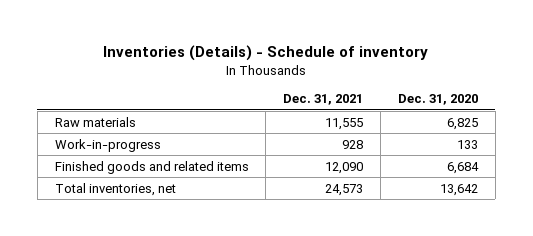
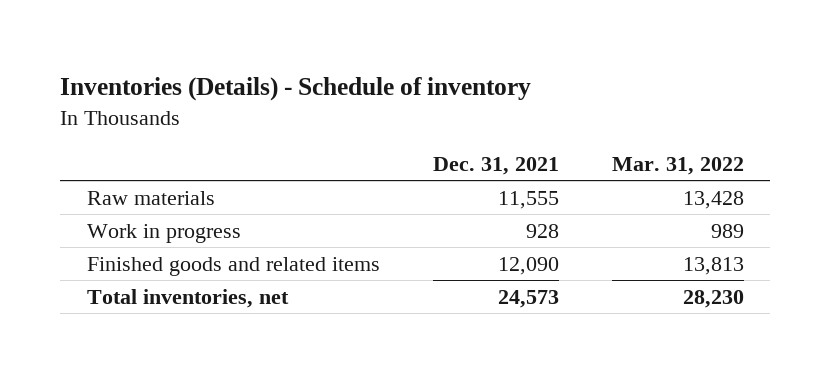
- | Dec. 31, 2021 | Dec. 31, 2020
+ | Dec. 31, 2021 | Mar. 31, 2022
- Work-in-progress | 928 | 133
+ Work in progress | 928 | 989

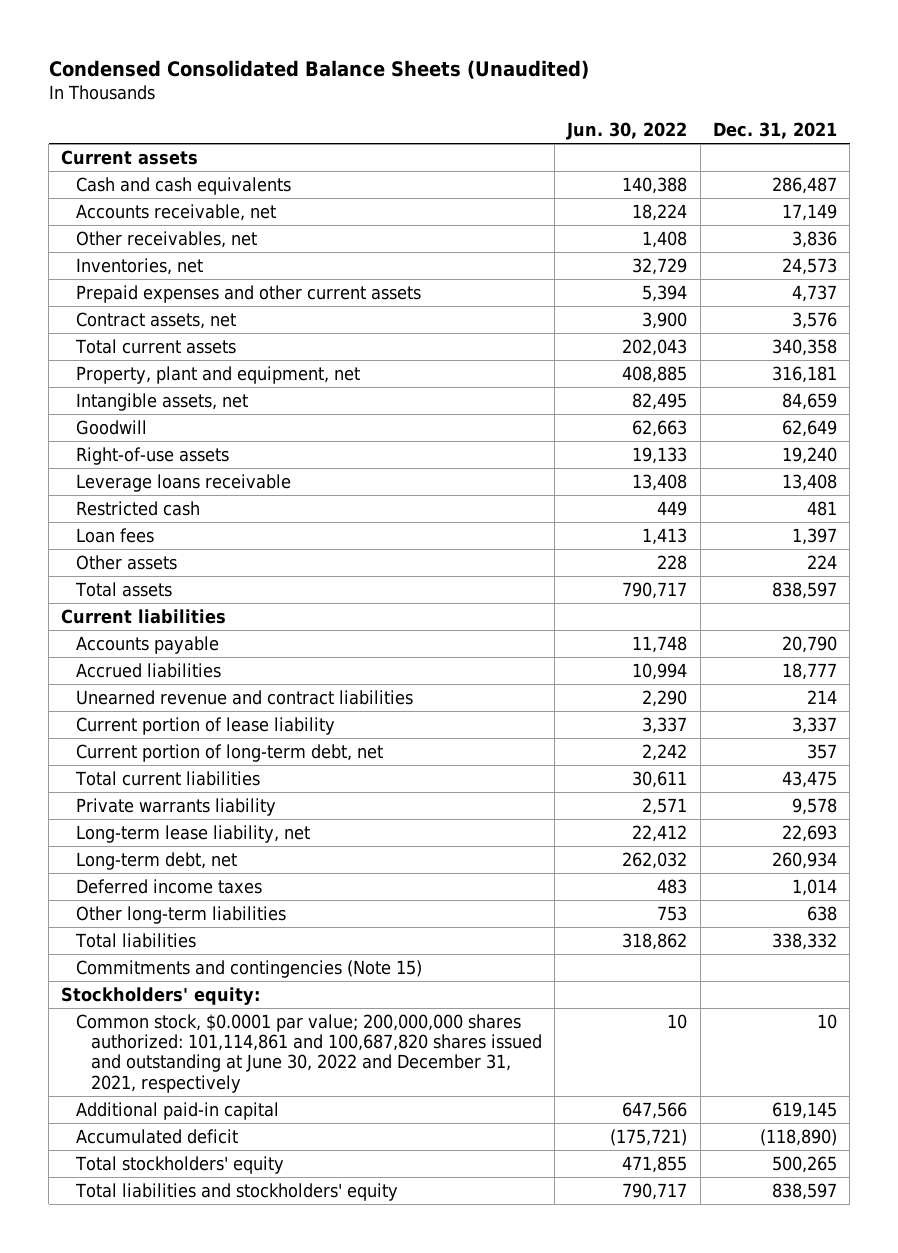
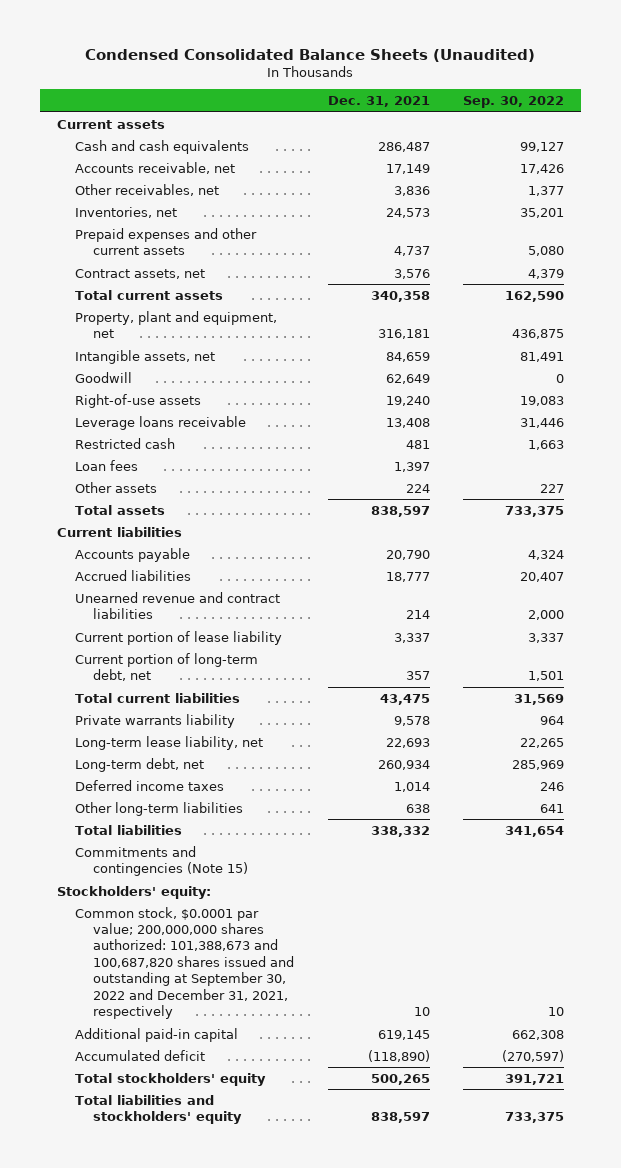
- | Jun. 30, 2022 | Dec. 31, 2021
+ | Dec. 31, 2021 | Sep. 30, 2022
- Common stock, $0.0001 par value; 200,000,000 shares authorized: 101,114,861 and 100,687,820 shares issued and outstanding at June 30, 2022 and December 31, 2021, respectively | 10 | 10
+ Common stock, $0.0001 par value; 200,000,000 shares authorized: 101,388,673 and 100,687,820 shares issued and outstanding at September 30, 2022 and December 31, 2021, respectively | 10 | 10

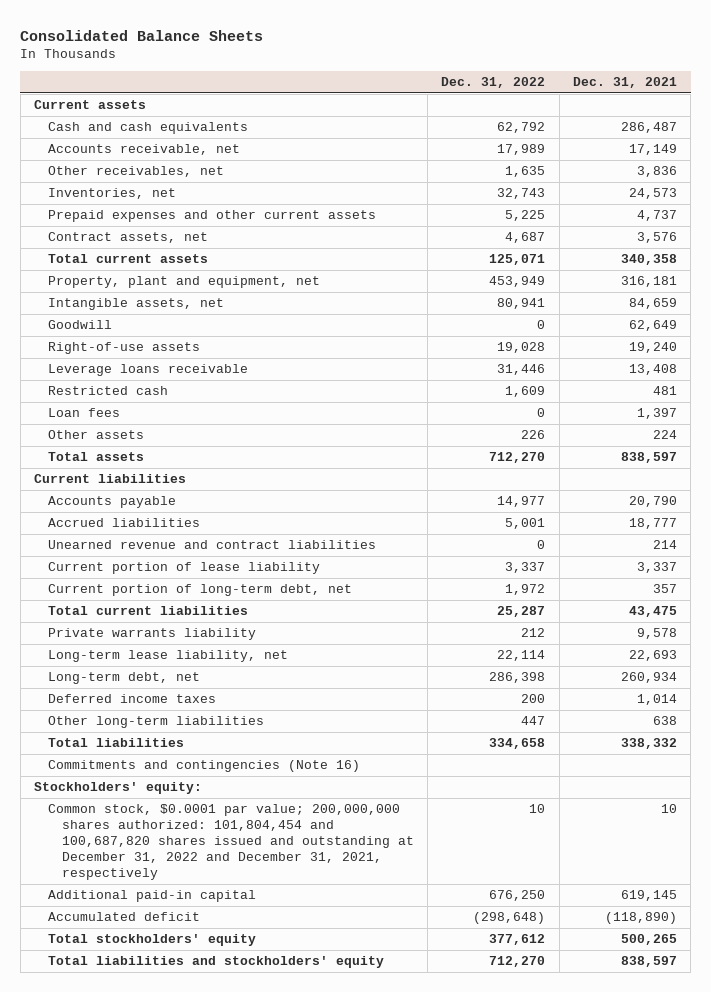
- Condensed Consolidated Balance Sheets (Unaudited)
+ Consolidated Balance Sheets
- | Dec. 31, 2021 | Sep. 30, 2022
+ | Dec. 31, 2022 | Dec. 31, 2021
- Commitments and contingencies (Note 15)
+ Commitments and contingencies (Note 16)
- Common stock, $0.0001 par value; 200,000,000 shares authorized: 101,388,673 and 100,687,820 shares issued and outstanding at September 30, 2022 and December 31, 2021, respectively | 10 | 10
+ Common stock, $0.0001 par value; 200,000,000 shares authorized: 101,804,454 and 100,687,820 shares issued and outstanding at December 31, 2022 and December 31, 2021, respectively | 10 | 10

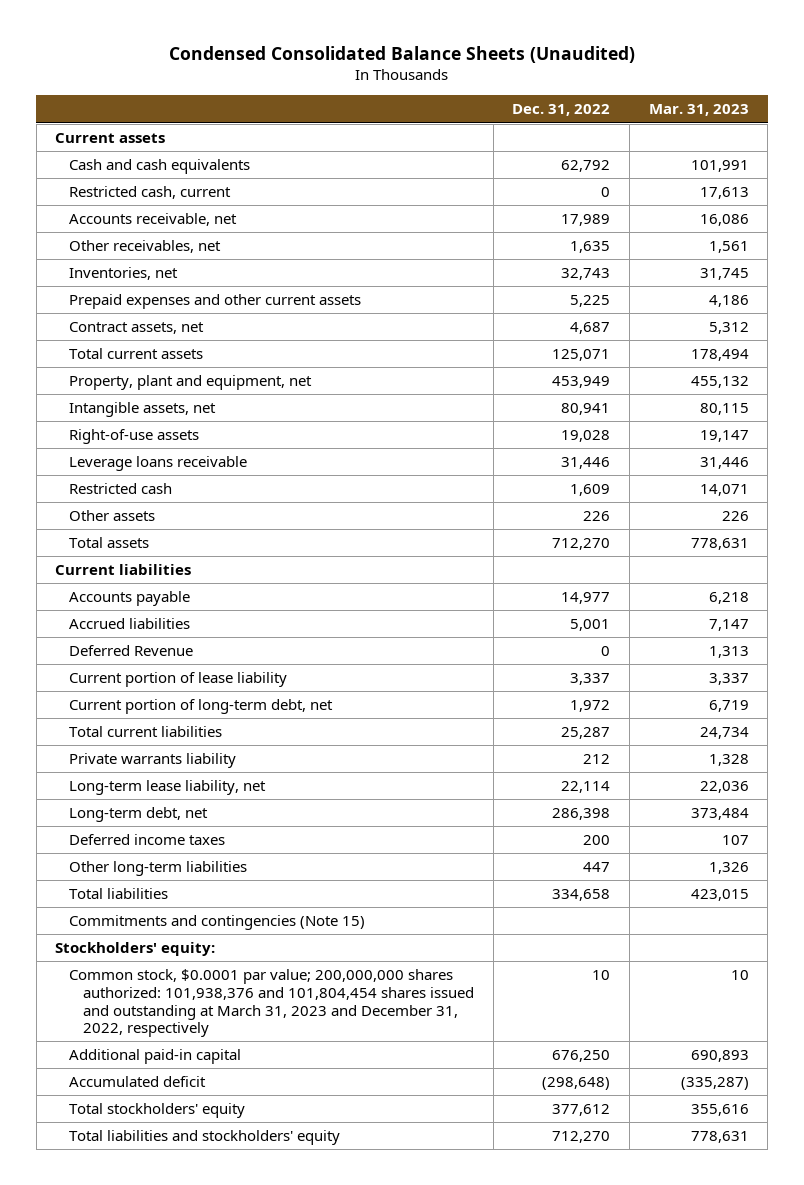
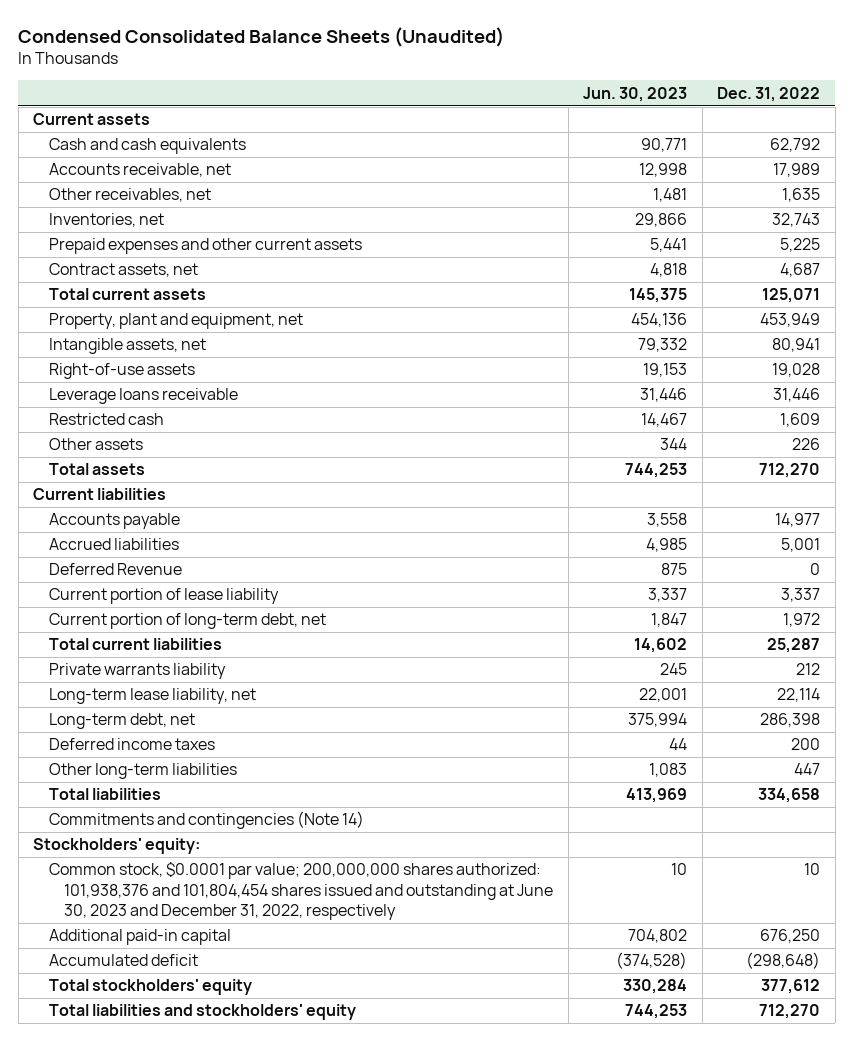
- | Dec. 31, 2022 | Mar. 31, 2023
+ | Jun. 30, 2023 | Dec. 31, 2022
- Restricted cash, current | 0 | 17,613
- Commitments and contingencies (Note 15)
+ Commitments and contingencies (Note 14)
- Common stock, $0.0001 par value; 200,000,000 shares authorized: 101,938,376 and 101,804,454 shares issued and outstanding at March 31, 2023 and December 31, 2022, respectively | 10 | 10
+ Common stock, $0.0001 par value; 200,000,000 shares authorized: 101,938,376 and 101,804,454 shares issued and outstanding at June 30, 2023 and December 31, 2022, respectively | 10 | 10

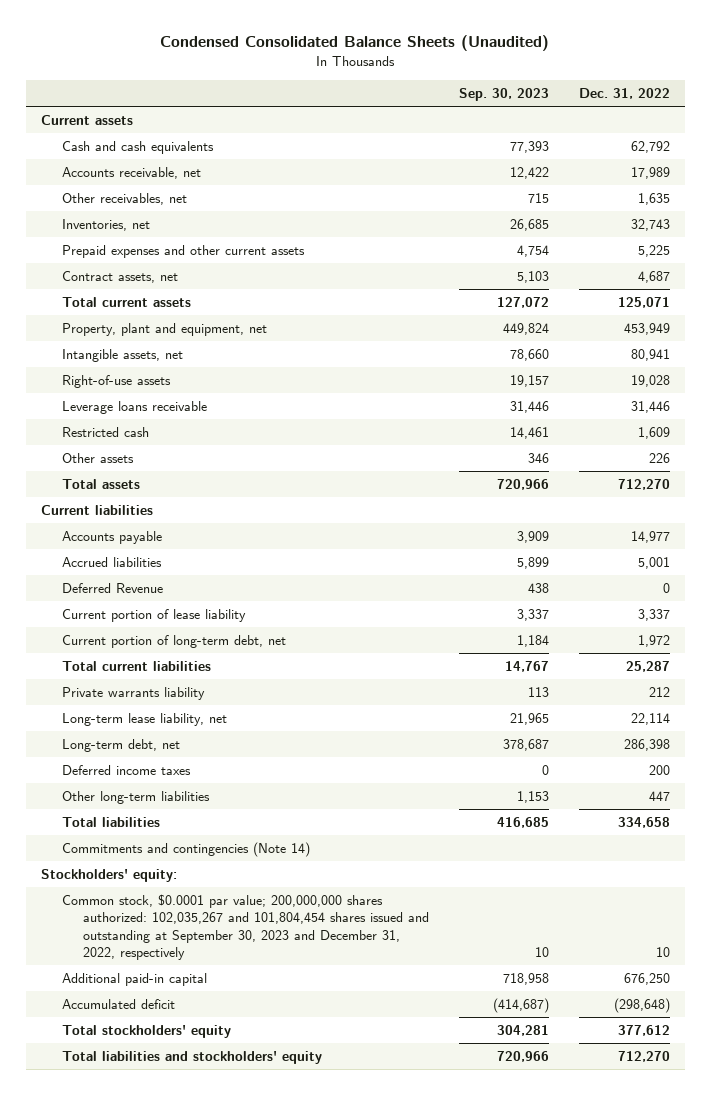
- | Jun. 30, 2023 | Dec. 31, 2022
+ | Sep. 30, 2023 | Dec. 31, 2022
- Common stock, $0.0001 par value; 200,000,000 shares authorized: 101,938,376 and 101,804,454 shares issued and outstanding at June 30, 2023 and December 31, 2022, respectively | 10 | 10
+ Common stock, $0.0001 par value; 200,000,000 shares authorized: 102,035,267 and 101,804,454 shares issued and outstanding at September 30, 2023 and December 31, 2022, respectively | 10 | 10

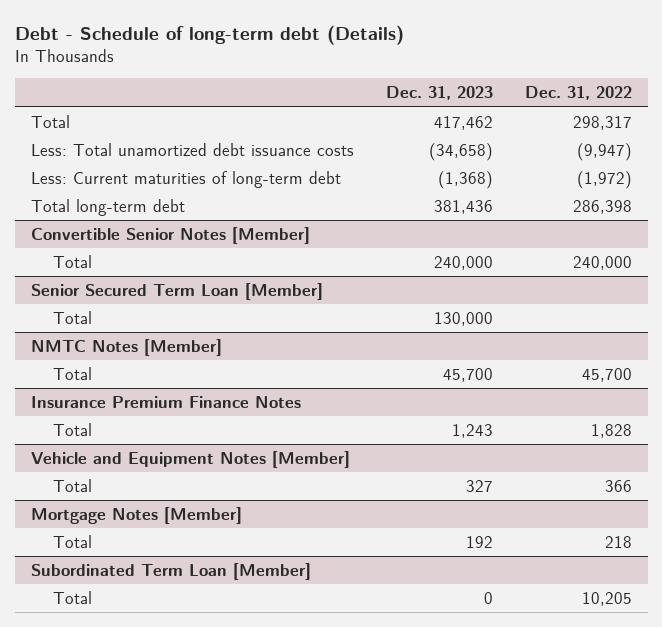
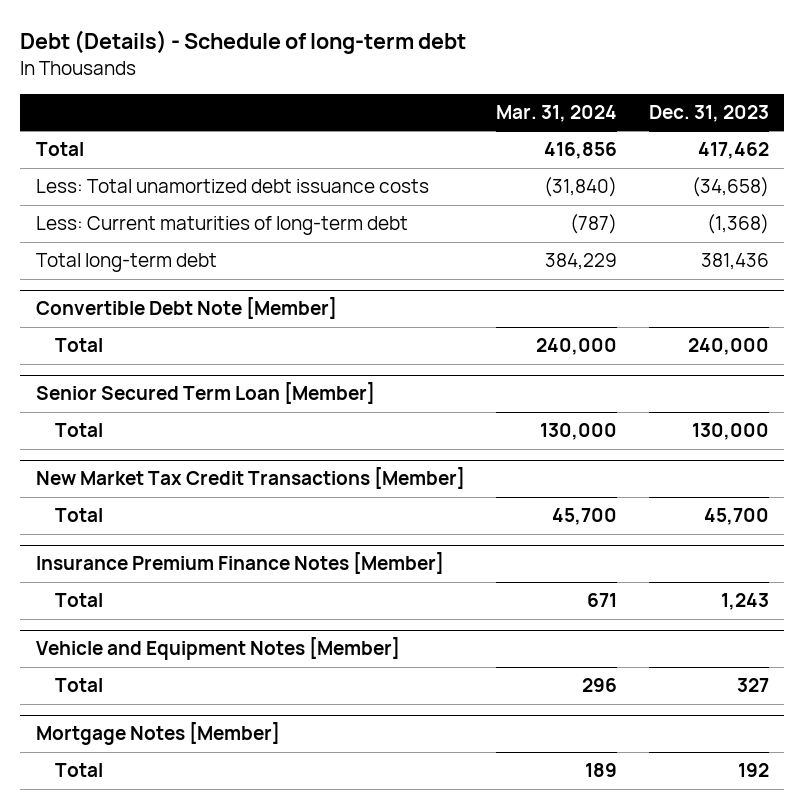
- Debt - Schedule of long-term debt (Details)
+ Debt (Details) - Schedule of long-term debt
- | Dec. 31, 2023 | Dec. 31, 2022
+ | Mar. 31, 2024 | Dec. 31, 2023
- Convertible Senior Notes [Member]
+ Convertible Debt Note [Member]
- NMTC Notes [Member]
+ New Market Tax Credit Transactions [Member]
- Insurance Premium Finance Notes
+ Insurance Premium Finance Notes [Member]
- Subordinated Term Loan [Member]
- Total | 0 | 10,205

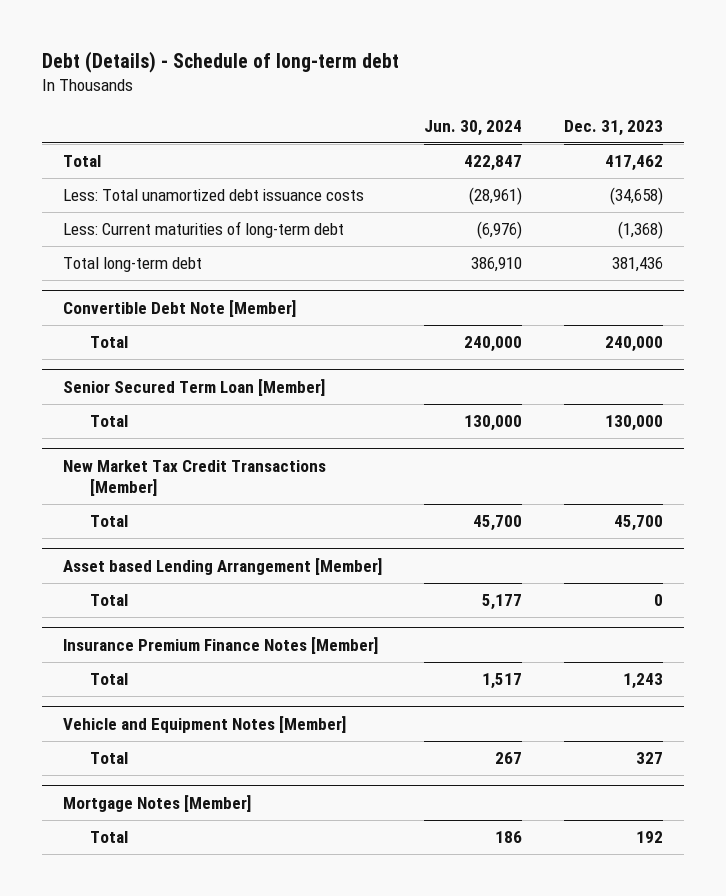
- | Mar. 31, 2024 | Dec. 31, 2023
+ | Jun. 30, 2024 | Dec. 31, 2023
+ Asset based Lending Arrangement [Member]
+ Total | 5,177 | 0

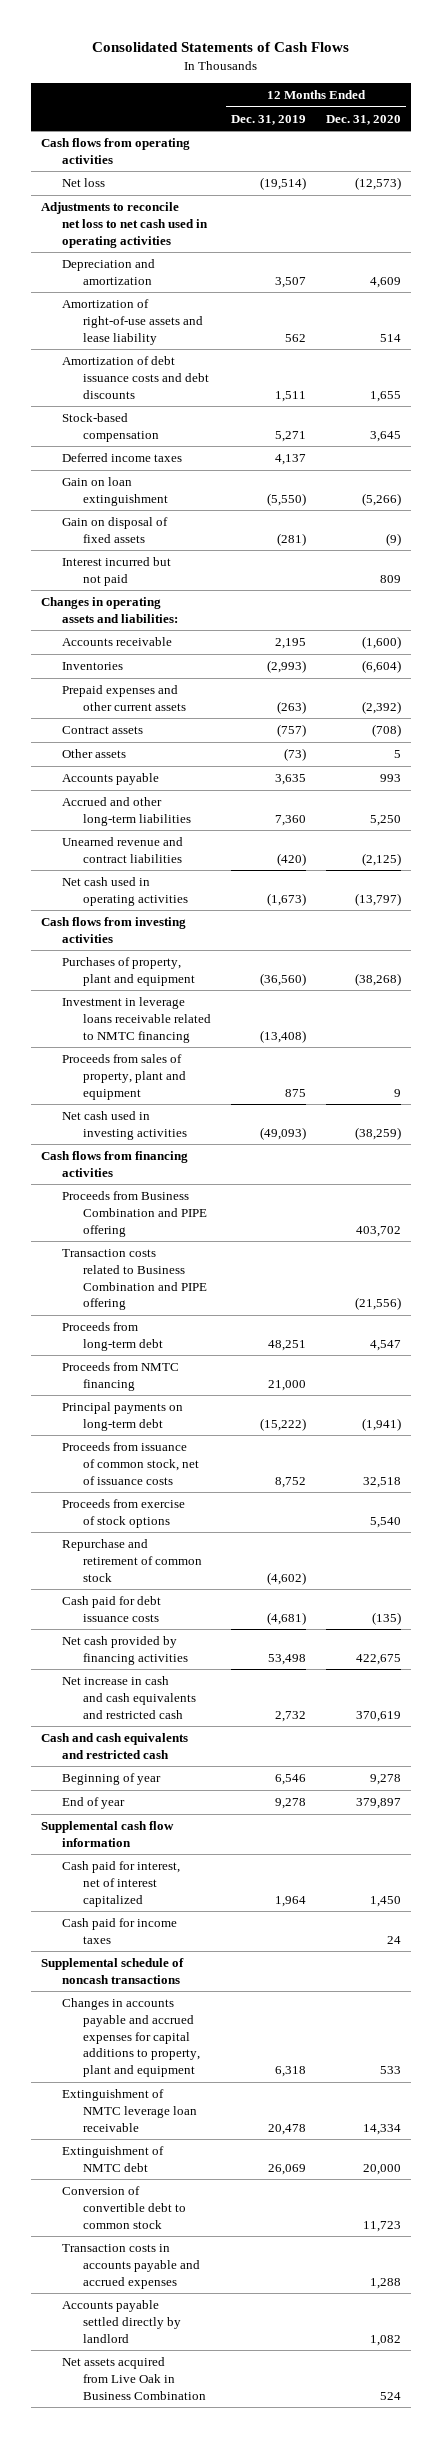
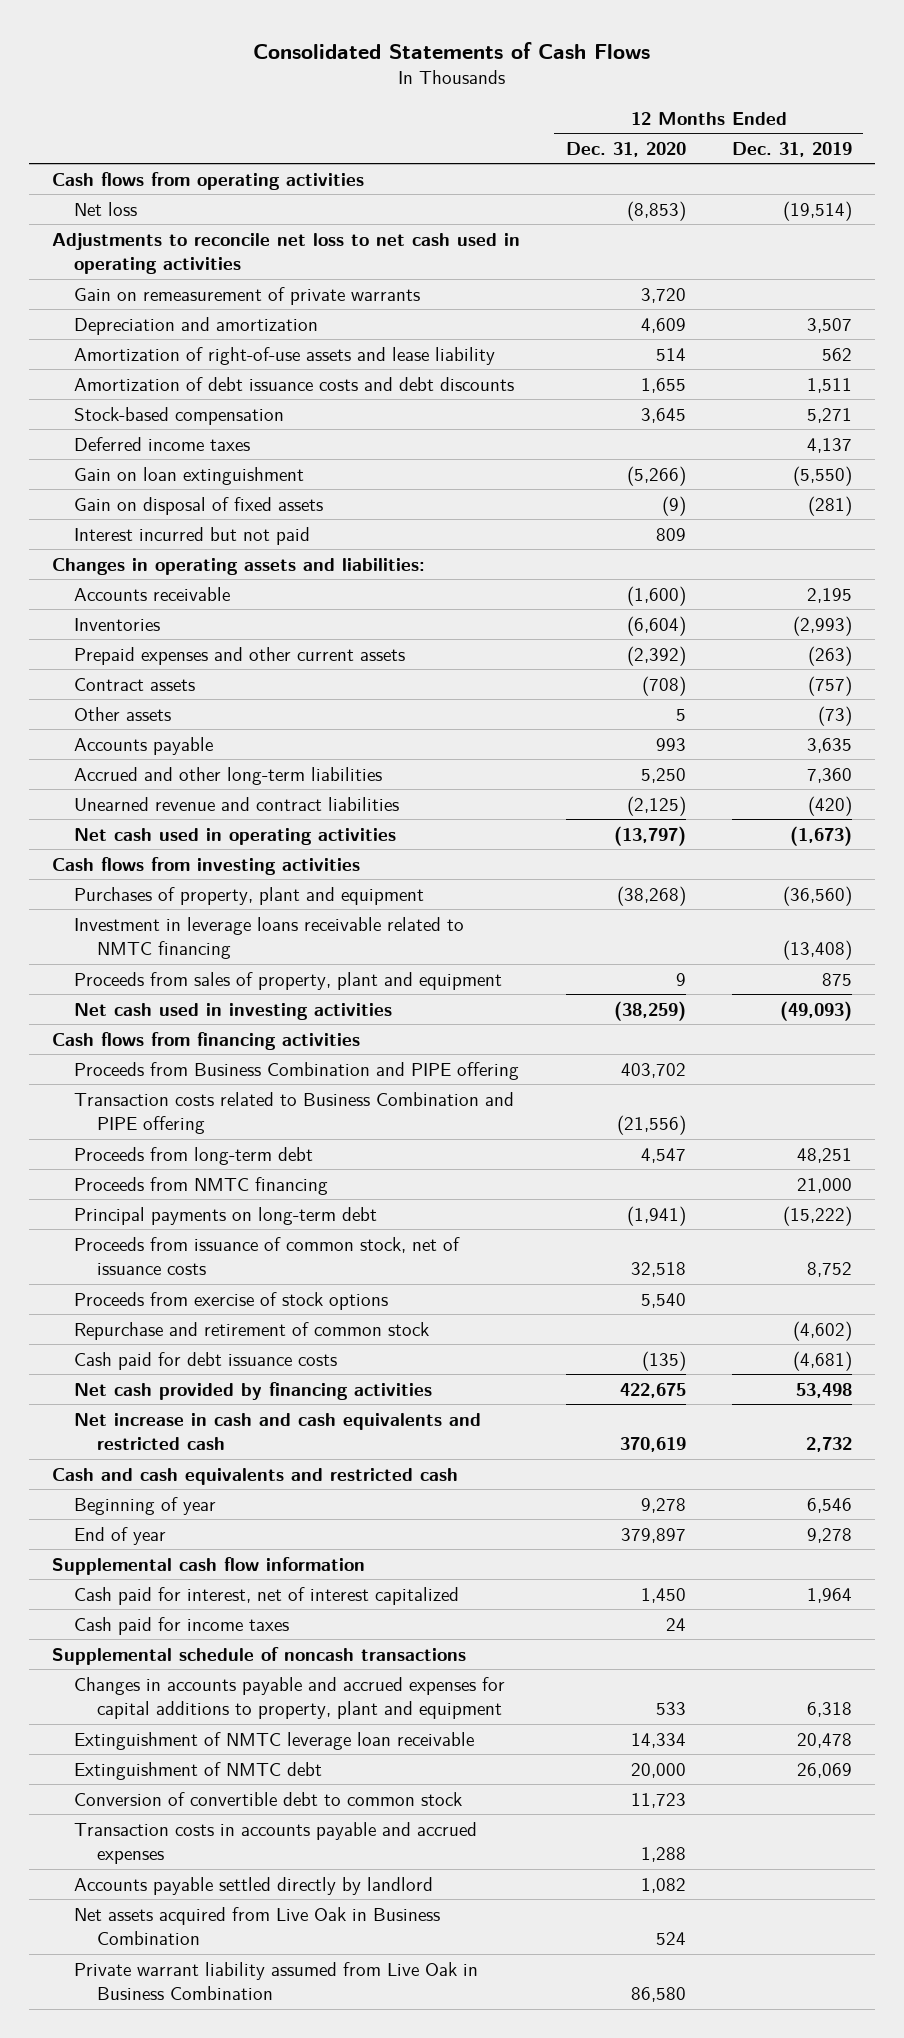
- | 12 Months Ended Dec. 31, 2019 | 12 Months Ended Dec. 31, 2020
+ | 12 Months Ended Dec. 31, 2020 | 12 Months Ended Dec. 31, 2019
- Net loss | (19,514) | (12,573)
+ Net loss | (8,853) | (19,514)
+ Gain on remeasurement of private warrants | 3,720 |
+ Private warrant liability assumed from Live Oak in Business Combination | 86,580 |

